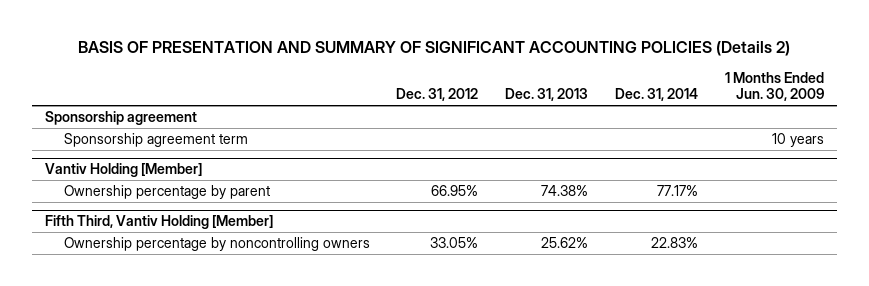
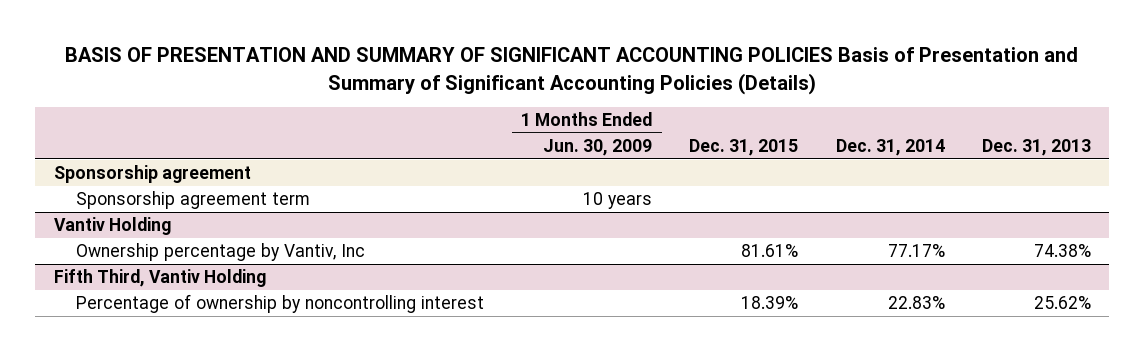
- BASIS OF PRESENTATION AND SUMMARY OF SIGNIFICANT ACCOUNTING POLICIES (Details 2)
+ BASIS OF PRESENTATION AND SUMMARY OF SIGNIFICANT ACCOUNTING POLICIES Basis of Presentation and Summary of Significant Accounting Policies (Details)
- | Dec. 31, 2012 | Dec. 31, 2013 | Dec. 31, 2014 | 1 Months Ended Jun. 30, 2009
+ | 1 Months Ended Jun. 30, 2009 | Dec. 31, 2015 | Dec. 31, 2014 | Dec. 31, 2013
- Vantiv Holding [Member]
- Ownership percentage by parent | 66.95% | 74.38% | 77.17% |
- Fifth Third, Vantiv Holding [Member]
- Ownership percentage by noncontrolling owners | 33.05% | 25.62% | 22.83% |
+ Vantiv Holding
+ Ownership percentage by Vantiv, Inc | | 81.61% | 77.17% | 74.38%
+ Fifth Third, Vantiv Holding
+ Percentage of ownership by noncontrolling interest | | 18.39% | 22.83% | 25.62%

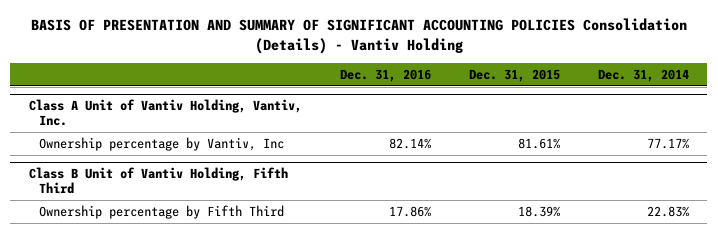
- BASIS OF PRESENTATION AND SUMMARY OF SIGNIFICANT ACCOUNTING POLICIES Basis of Presentation and Summary of Significant Accounting Policies (Details)
+ BASIS OF PRESENTATION AND SUMMARY OF SIGNIFICANT ACCOUNTING POLICIES Consolidation (Details) - Vantiv Holding
- | 1 Months Ended Jun. 30, 2009 | Dec. 31, 2015 | Dec. 31, 2014 | Dec. 31, 2013
+ | Dec. 31, 2016 | Dec. 31, 2015 | Dec. 31, 2014
- Sponsorship agreement
- Sponsorship agreement term | 10 years | | |
- Vantiv Holding
+ Class A Unit of Vantiv Holding, Vantiv, Inc.
- Fifth Third, Vantiv Holding
- Percentage of ownership by noncontrolling interest | | 18.39% | 22.83% | 25.62%
+ Class B Unit of Vantiv Holding, Fifth Third
+ Ownership percentage by Fifth Third | 17.86% | 18.39% | 22.83%

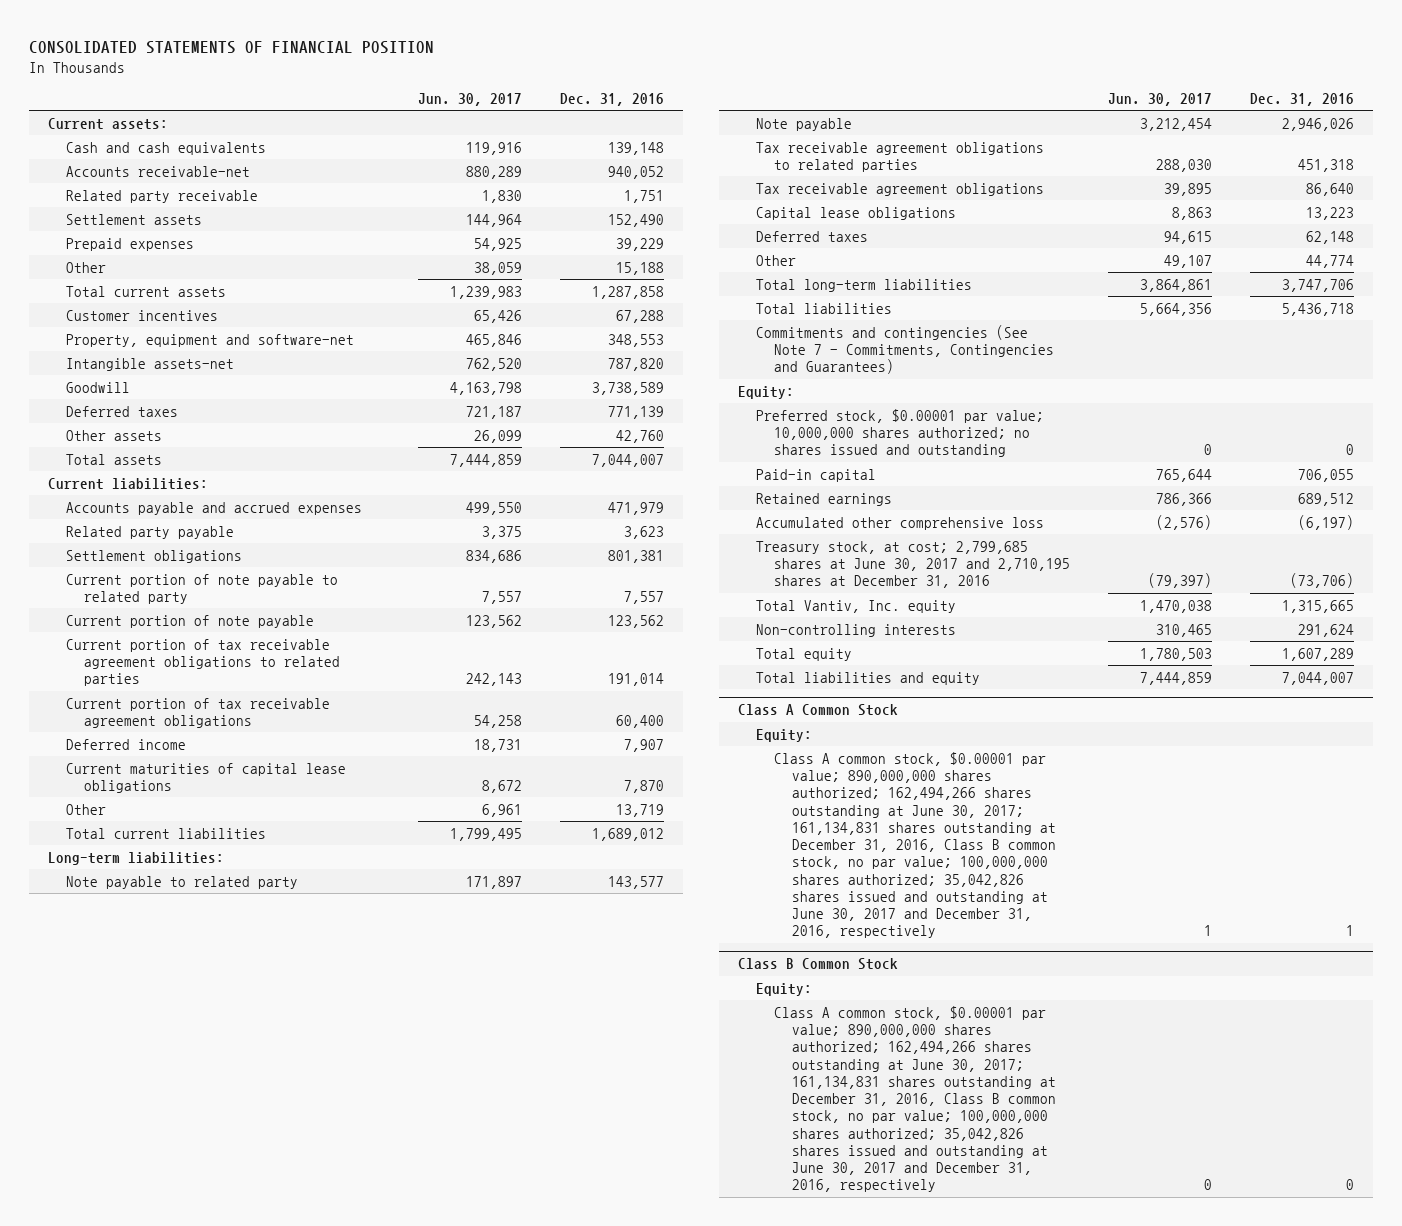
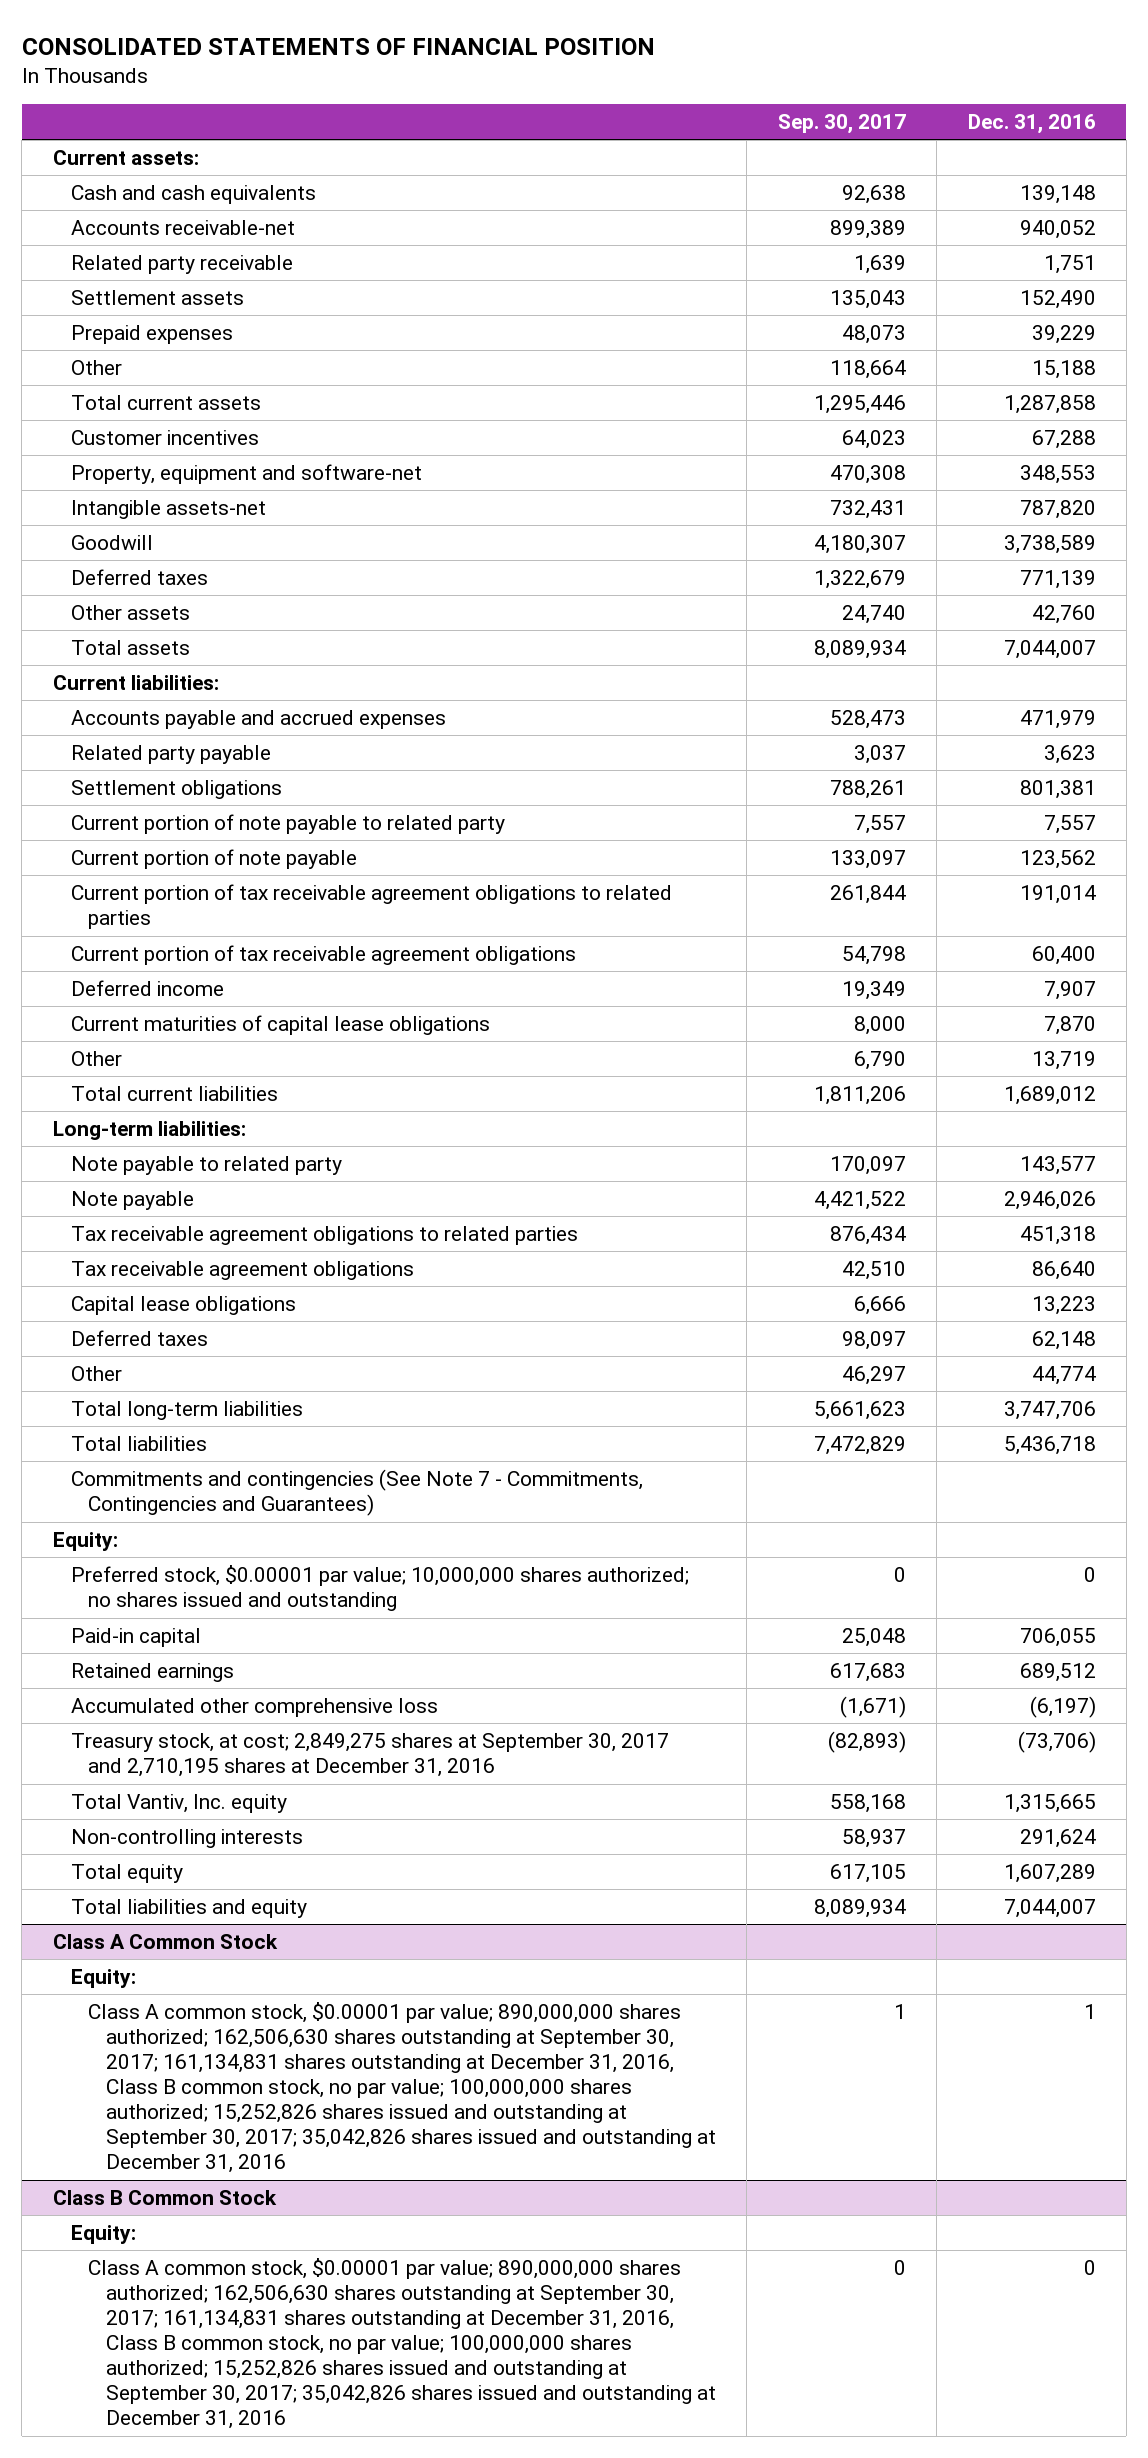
- | Jun. 30, 2017 | Dec. 31, 2016
+ | Sep. 30, 2017 | Dec. 31, 2016
- Treasury stock, at cost; 2,799,685 shares at June 30, 2017 and 2,710,195 shares at December 31, 2016 | (79,397) | (73,706)
+ Treasury stock, at cost; 2,849,275 shares at September 30, 2017 and 2,710,195 shares at December 31, 2016 | (82,893) | (73,706)
@ Class A Common Stock
- Class A common stock, $0.00001 par value; 890,000,000 shares authorized; 162,494,266 shares outstanding at June 30, 2017; 161,134,831 shares outstanding at December 31, 2016, Class B common stock, no par value; 100,000,000 shares authorized; 35,042,826 shares issued and outstanding at June 30, 2017 and December 31, 2016, respectively | 1 | 1
+ Class A common stock, $0.00001 par value; 890,000,000 shares authorized; 162,506,630 shares outstanding at September 30, 2017; 161,134,831 shares outstanding at December 31, 2016, Class B common stock, no par value; 100,000,000 shares authorized; 15,252,826 shares issued and outstanding at September 30, 2017; 35,042,826 shares issued and outstanding at December 31, 2016 | 1 | 1
@ Class B Common Stock
- Class A common stock, $0.00001 par value; 890,000,000 shares authorized; 162,494,266 shares outstanding at June 30, 2017; 161,134,831 shares outstanding at December 31, 2016, Class B common stock, no par value; 100,000,000 shares authorized; 35,042,826 shares issued and outstanding at June 30, 2017 and December 31, 2016, respectively | 0 | 0
+ Class A common stock, $0.00001 par value; 890,000,000 shares authorized; 162,506,630 shares outstanding at September 30, 2017; 161,134,831 shares outstanding at December 31, 2016, Class B common stock, no par value; 100,000,000 shares authorized; 15,252,826 shares issued and outstanding at September 30, 2017; 35,042,826 shares issued and outstanding at December 31, 2016 | 0 | 0

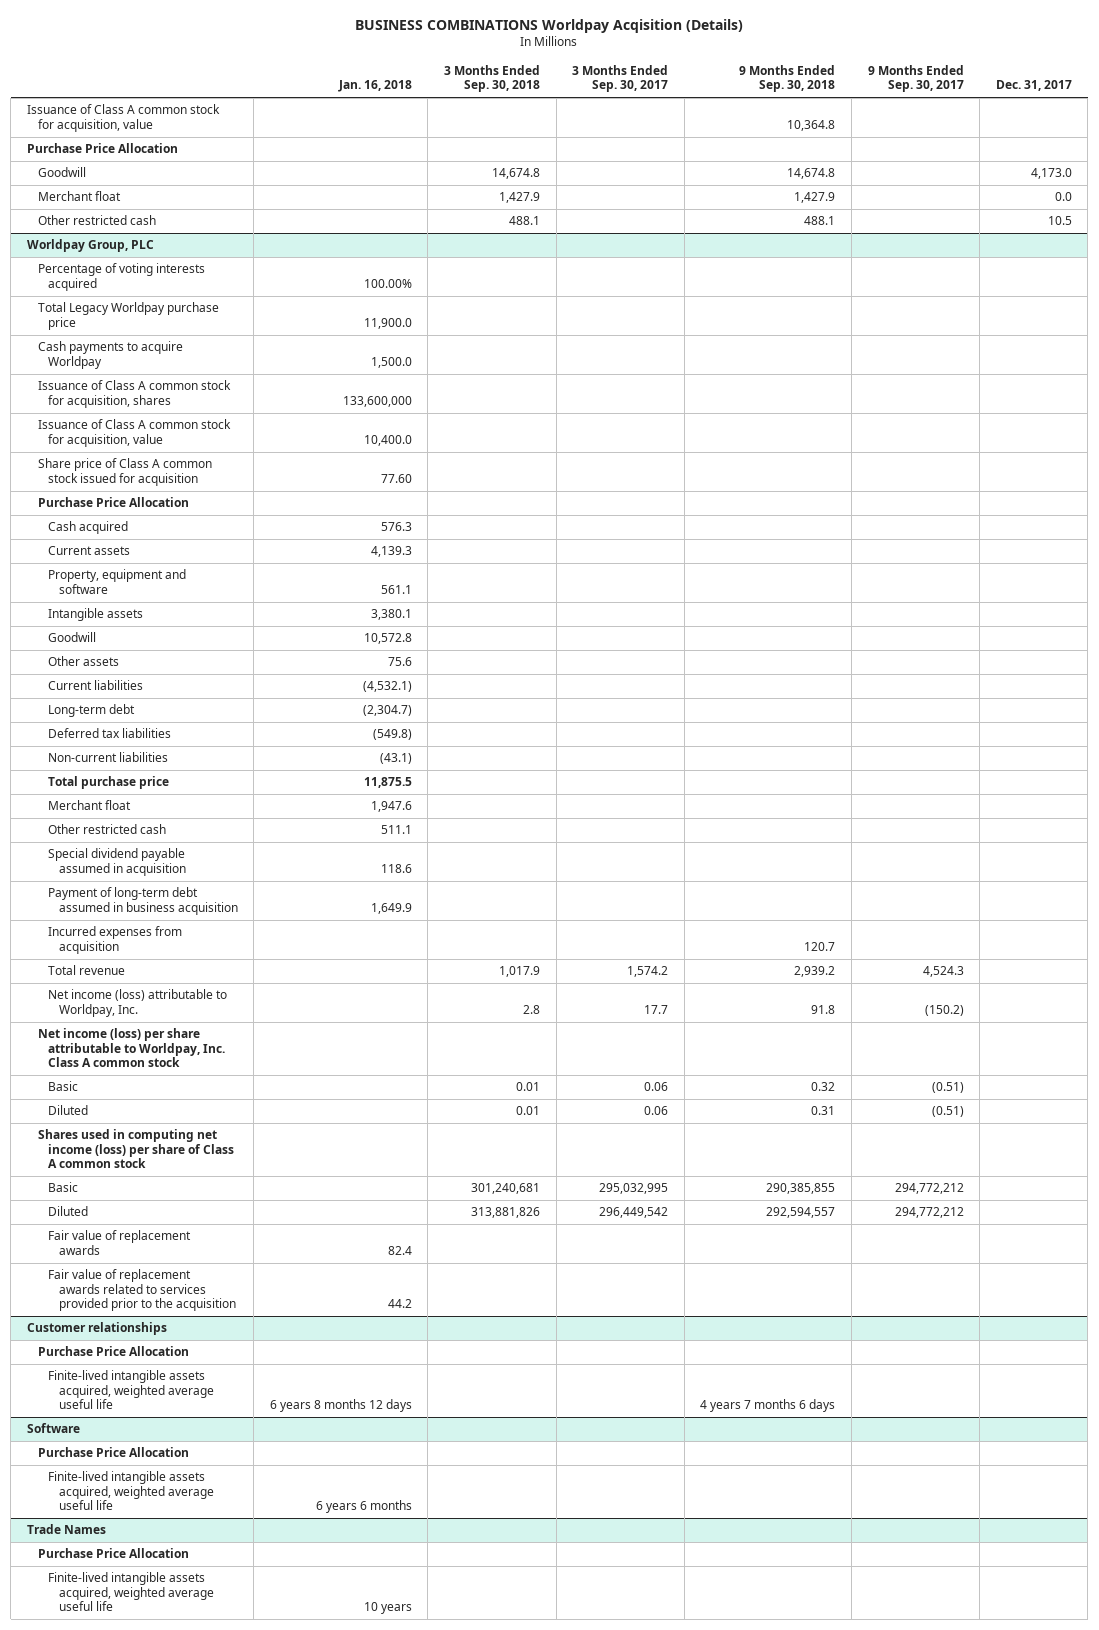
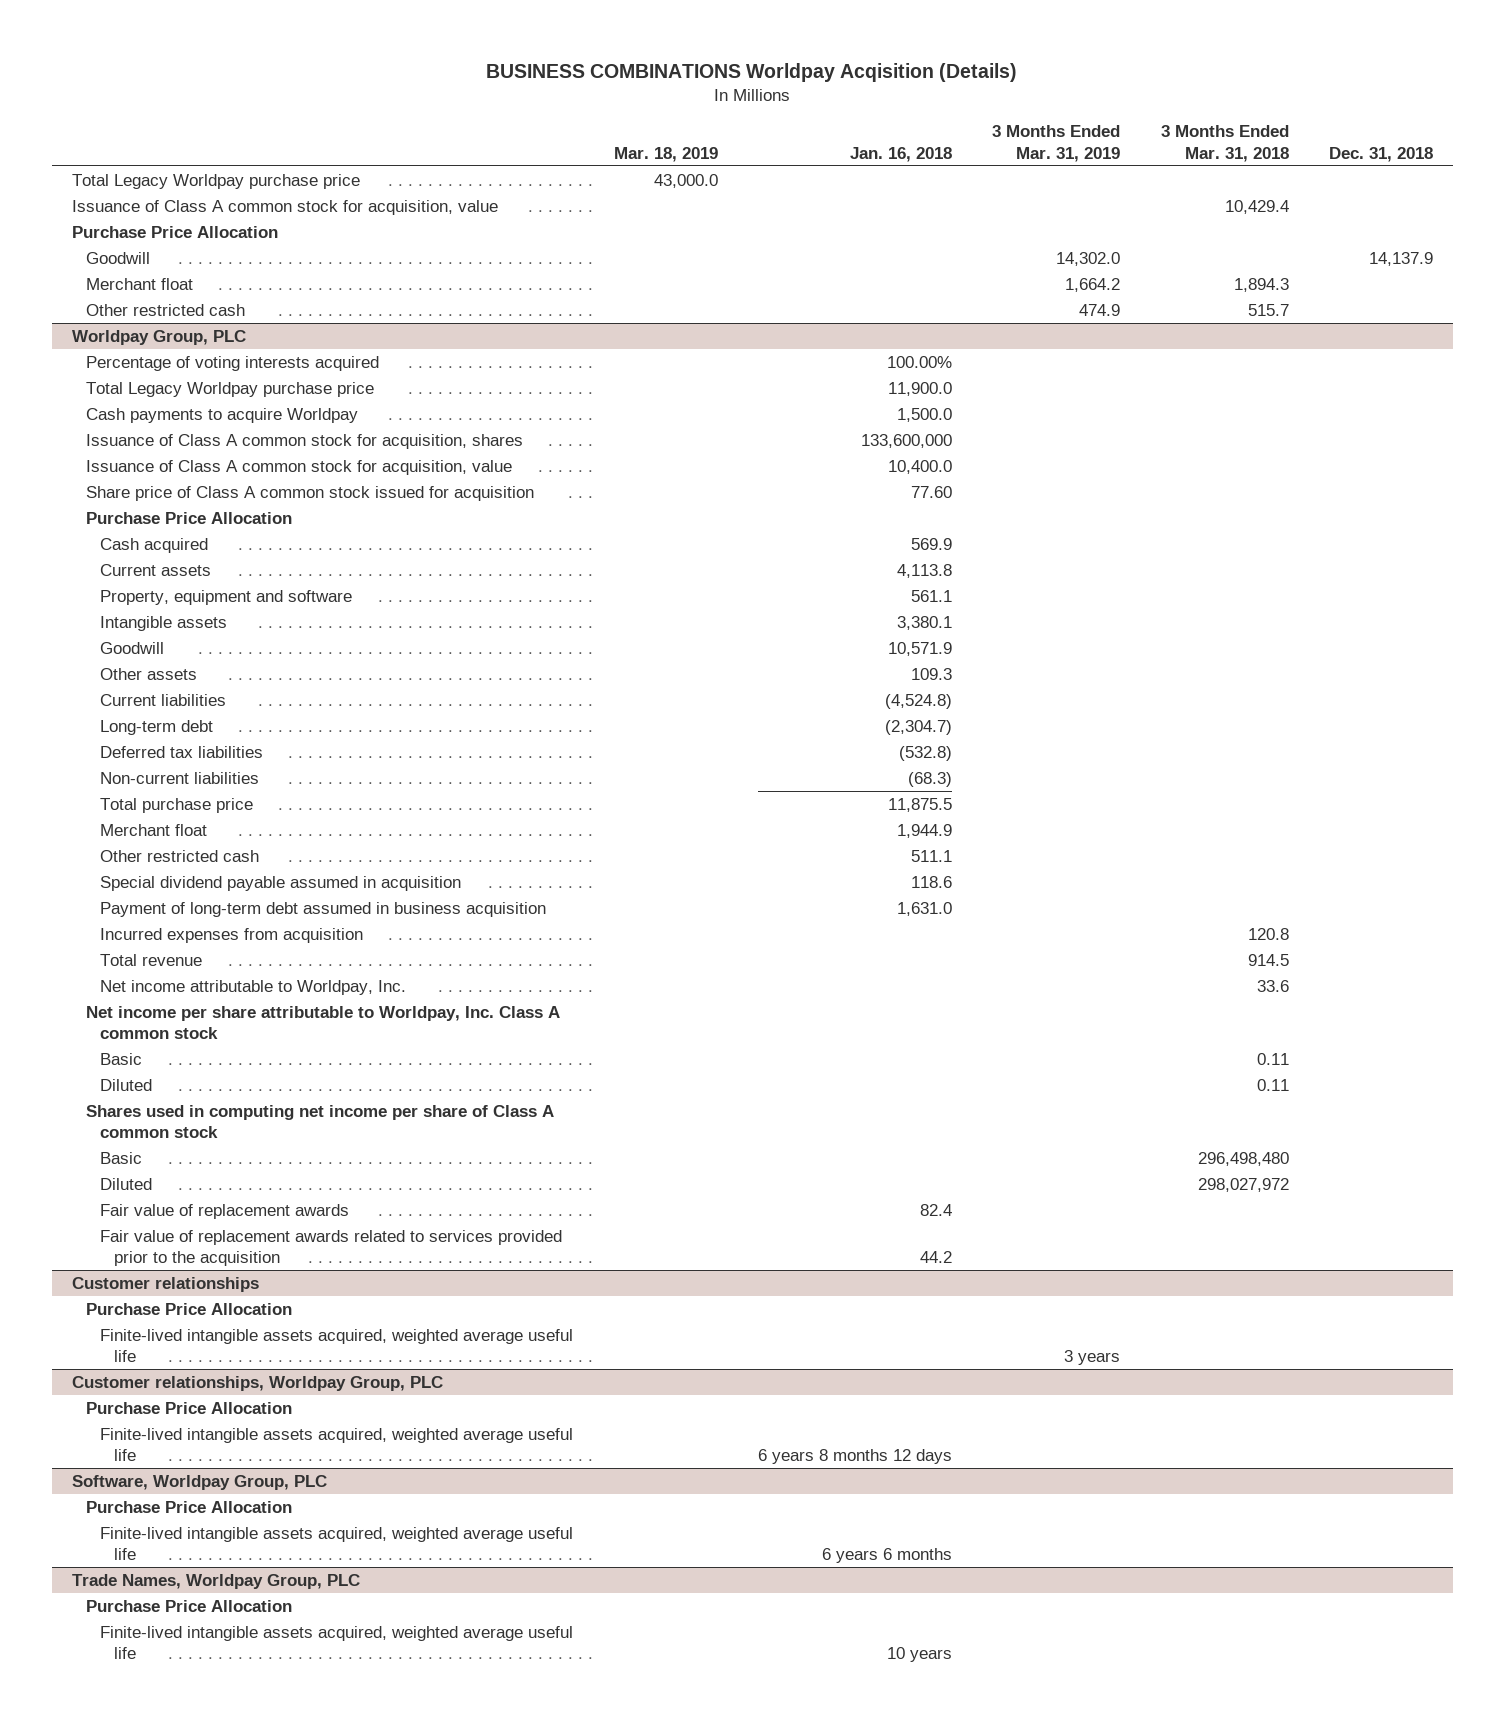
- | Jan. 16, 2018 | 3 Months Ended Sep. 30, 2018 | 3 Months Ended Sep. 30, 2017 | 9 Months Ended Sep. 30, 2018 | 9 Months Ended Sep. 30, 2017 | Dec. 31, 2017
+ | Mar. 18, 2019 | Jan. 16, 2018 | 3 Months Ended Mar. 31, 2019 | 3 Months Ended Mar. 31, 2018 | Dec. 31, 2018
+ Total Legacy Worldpay purchase price | 43,000.0 | | | |
@ Worldpay Group, PLC
- Cash acquired | 576.3 | | | | |
- Current assets | 4,139.3 | | | | |
+ Cash acquired | | 569.9 | | |
+ Current assets | | 4,113.8 | | |
- Goodwill | 10,572.8 | | | | |
- Other assets | 75.6 | | | | |
- Current liabilities | (4,532.1) | | | | |
+ Goodwill | | 10,571.9 | | |
+ Other assets | | 109.3 | | |
+ Current liabilities | | (4,524.8) | | |
- Deferred tax liabilities | (549.8) | | | | |
- Non-current liabilities | (43.1) | | | | |
+ Deferred tax liabilities | | (532.8) | | |
+ Non-current liabilities | | (68.3) | | |
- Merchant float | 1,947.6 | | | | |
+ Merchant float | | 1,944.9 | | |
- Payment of long-term debt assumed in business acquisition | 1,649.9 | | | | |
+ Payment of long-term debt assumed in business acquisition | | 1,631.0 | | |
- Net income (loss) attributable to Worldpay, Inc. | | 2.8 | 17.7 | 91.8 | (150.2) |
- Net income (loss) per share attributable to Worldpay, Inc. Class A common stock
+ Net income attributable to Worldpay, Inc. | | | | 33.6 |
+ Net income per share attributable to Worldpay, Inc. Class A common stock
- Shares used in computing net income (loss) per share of Class A common stock
+ Shares used in computing net income per share of Class A common stock
@ Customer relationships
+ Finite-lived intangible assets acquired, weighted average useful life | | | 3 years | |
+ Customer relationships, Worldpay Group, PLC
+ Purchase Price Allocation
- Software
+ Software, Worldpay Group, PLC
- Trade Names
+ Trade Names, Worldpay Group, PLC

